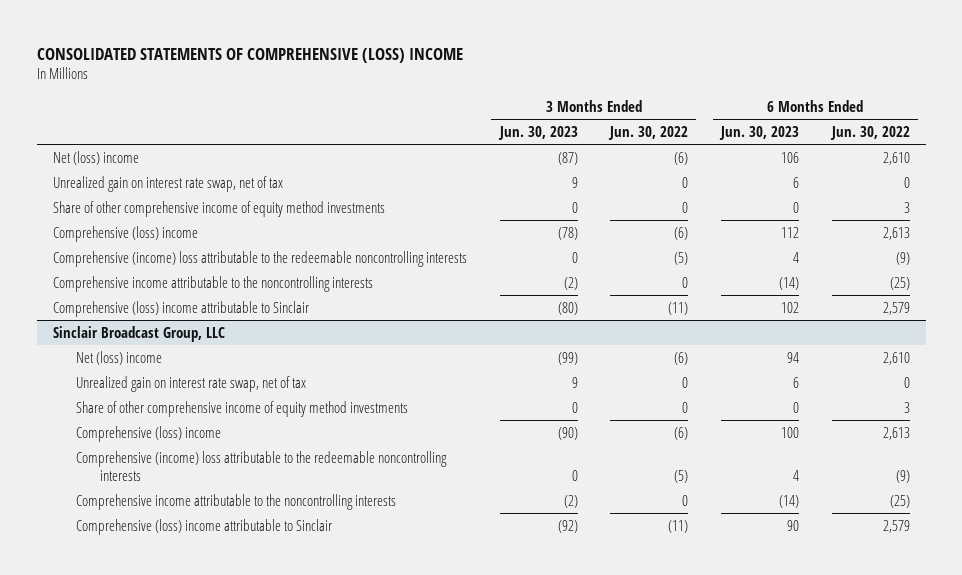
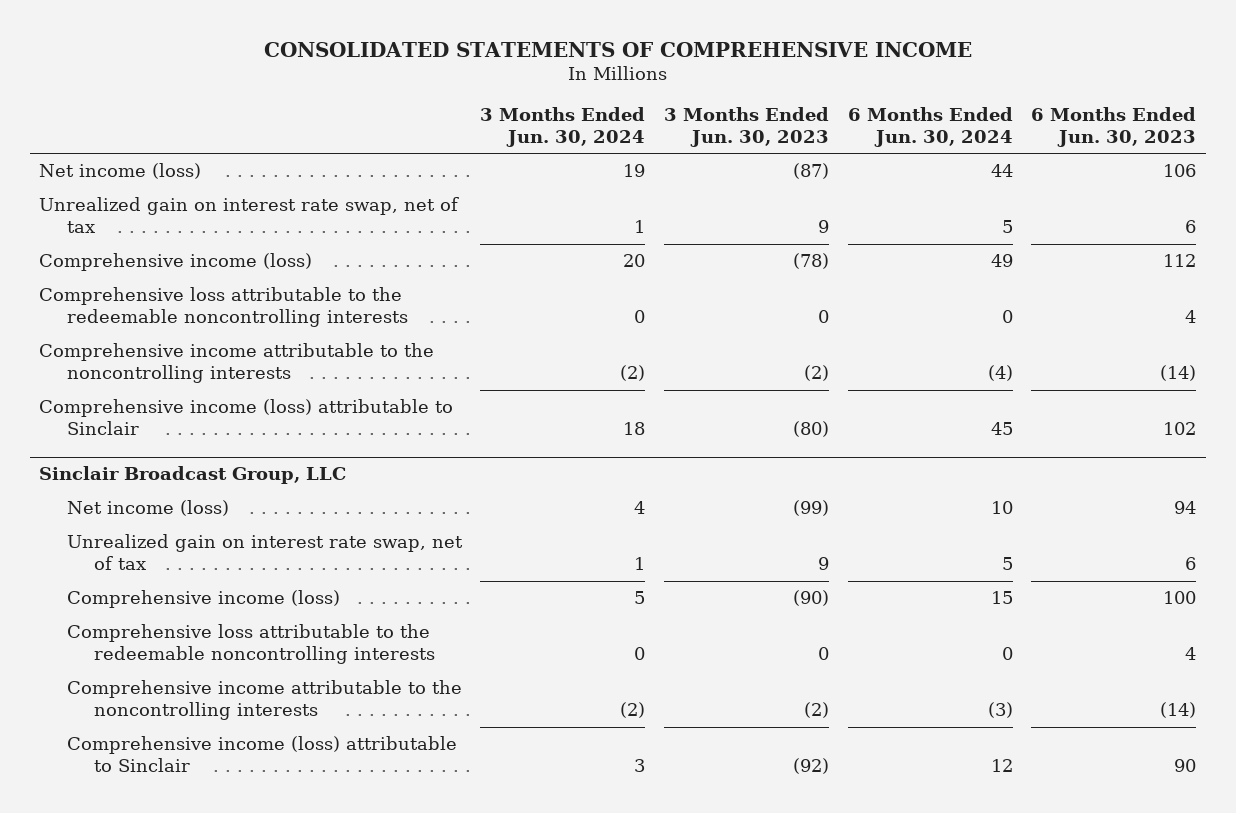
- CONSOLIDATED STATEMENTS OF COMPREHENSIVE (LOSS) INCOME
+ CONSOLIDATED STATEMENTS OF COMPREHENSIVE INCOME
- | 3 Months Ended Jun. 30, 2023 | 3 Months Ended Jun. 30, 2022 | 6 Months Ended Jun. 30, 2023 | 6 Months Ended Jun. 30, 2022
+ | 3 Months Ended Jun. 30, 2024 | 3 Months Ended Jun. 30, 2023 | 6 Months Ended Jun. 30, 2024 | 6 Months Ended Jun. 30, 2023
- Net (loss) income | (87) | (6) | 106 | 2,610
+ Net income (loss) | 19 | (87) | 44 | 106
- Share of other comprehensive income of equity method investments | 0 | 0 | 0 | 3
- Comprehensive (loss) income | (78) | (6) | 112 | 2,613
- Comprehensive (income) loss attributable to the redeemable noncontrolling interests | 0 | (5) | 4 | (9)
+ Comprehensive income (loss) | 20 | (78) | 49 | 112
+ Comprehensive loss attributable to the redeemable noncontrolling interests | 0 | 0 | 0 | 4
- Comprehensive (loss) income attributable to Sinclair | (80) | (11) | 102 | 2,579
+ Comprehensive income (loss) attributable to Sinclair | 18 | (80) | 45 | 102
@ Sinclair Broadcast Group, LLC
- Net (loss) income | (99) | (6) | 94 | 2,610
+ Net income (loss) | 4 | (99) | 10 | 94
- Share of other comprehensive income of equity method investments | 0 | 0 | 0 | 3
- Comprehensive (loss) income | (90) | (6) | 100 | 2,613
- Comprehensive (income) loss attributable to the redeemable noncontrolling interests | 0 | (5) | 4 | (9)
+ Comprehensive income (loss) | 5 | (90) | 15 | 100
+ Comprehensive loss attributable to the redeemable noncontrolling interests | 0 | 0 | 0 | 4
- Comprehensive (loss) income attributable to Sinclair | (92) | (11) | 90 | 2,579
+ Comprehensive income (loss) attributable to Sinclair | 3 | (92) | 12 | 90

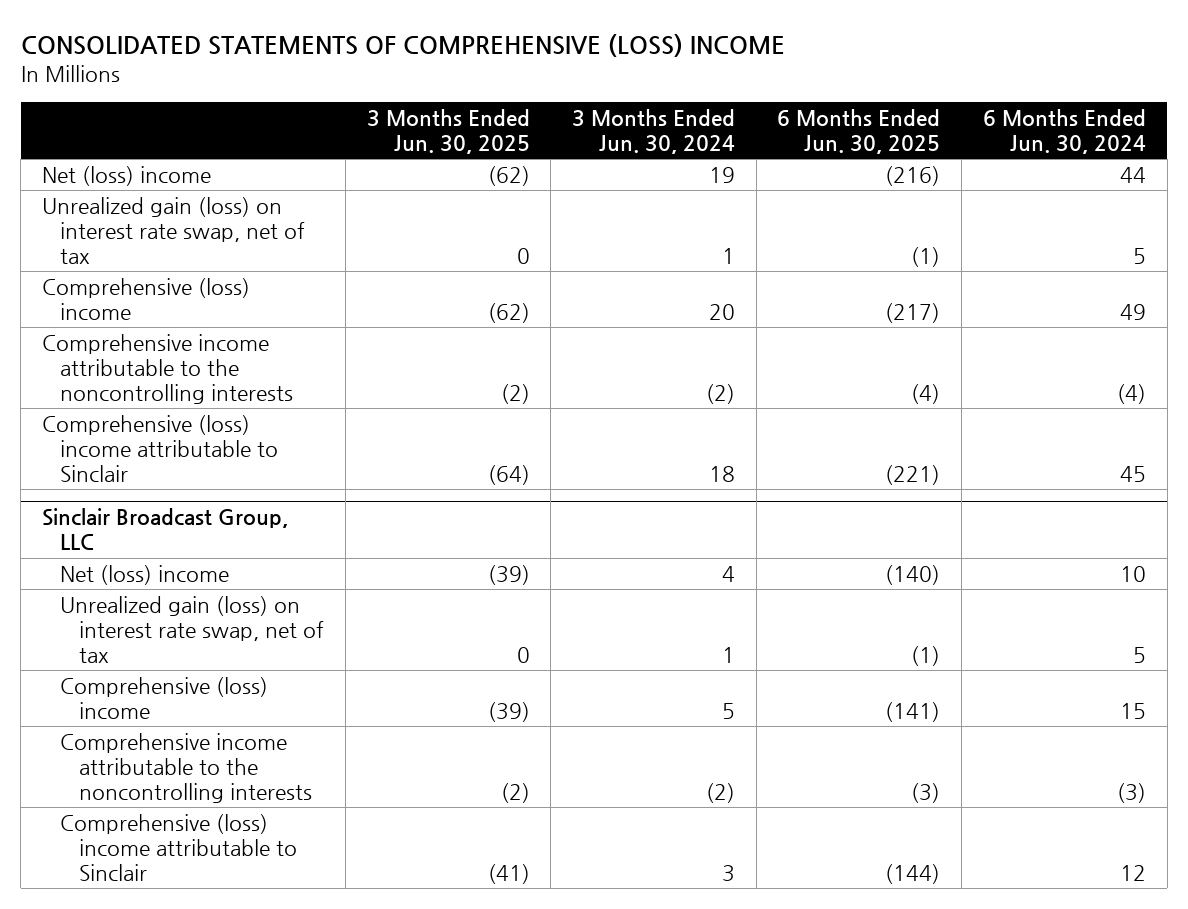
- CONSOLIDATED STATEMENTS OF COMPREHENSIVE INCOME
+ CONSOLIDATED STATEMENTS OF COMPREHENSIVE (LOSS) INCOME
- | 3 Months Ended Jun. 30, 2024 | 3 Months Ended Jun. 30, 2023 | 6 Months Ended Jun. 30, 2024 | 6 Months Ended Jun. 30, 2023
+ | 3 Months Ended Jun. 30, 2025 | 3 Months Ended Jun. 30, 2024 | 6 Months Ended Jun. 30, 2025 | 6 Months Ended Jun. 30, 2024
- Net income (loss) | 19 | (87) | 44 | 106
- Unrealized gain on interest rate swap, net of tax | 1 | 9 | 5 | 6
- Comprehensive income (loss) | 20 | (78) | 49 | 112
- Comprehensive loss attributable to the redeemable noncontrolling interests | 0 | 0 | 0 | 4
+ Net (loss) income | (62) | 19 | (216) | 44
+ Unrealized gain (loss) on interest rate swap, net of tax | 0 | 1 | (1) | 5
+ Comprehensive (loss) income | (62) | 20 | (217) | 49
- Comprehensive income (loss) attributable to Sinclair | 18 | (80) | 45 | 102
+ Comprehensive (loss) income attributable to Sinclair | (64) | 18 | (221) | 45
@ Sinclair Broadcast Group, LLC
- Net income (loss) | 4 | (99) | 10 | 94
- Unrealized gain on interest rate swap, net of tax | 1 | 9 | 5 | 6
- Comprehensive income (loss) | 5 | (90) | 15 | 100
- Comprehensive loss attributable to the redeemable noncontrolling interests | 0 | 0 | 0 | 4
+ Net (loss) income | (39) | 4 | (140) | 10
+ Unrealized gain (loss) on interest rate swap, net of tax | 0 | 1 | (1) | 5
+ Comprehensive (loss) income | (39) | 5 | (141) | 15
- Comprehensive income (loss) attributable to Sinclair | 3 | (92) | 12 | 90
+ Comprehensive (loss) income attributable to Sinclair | (41) | 3 | (144) | 12

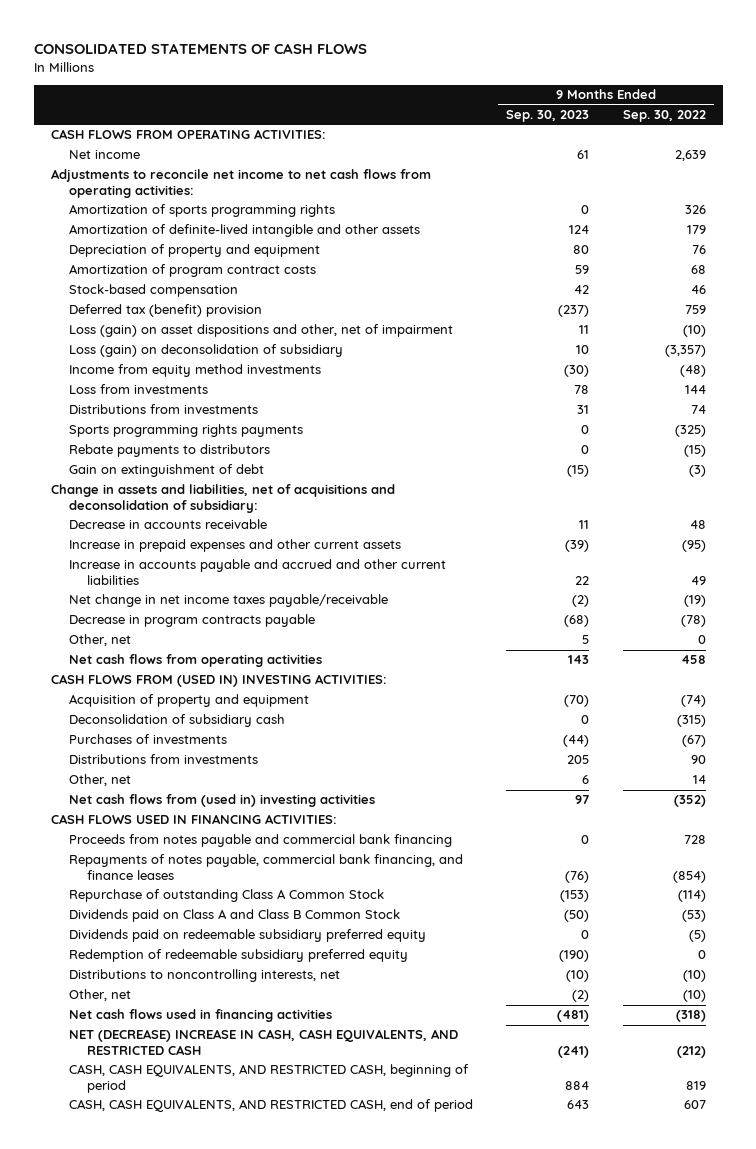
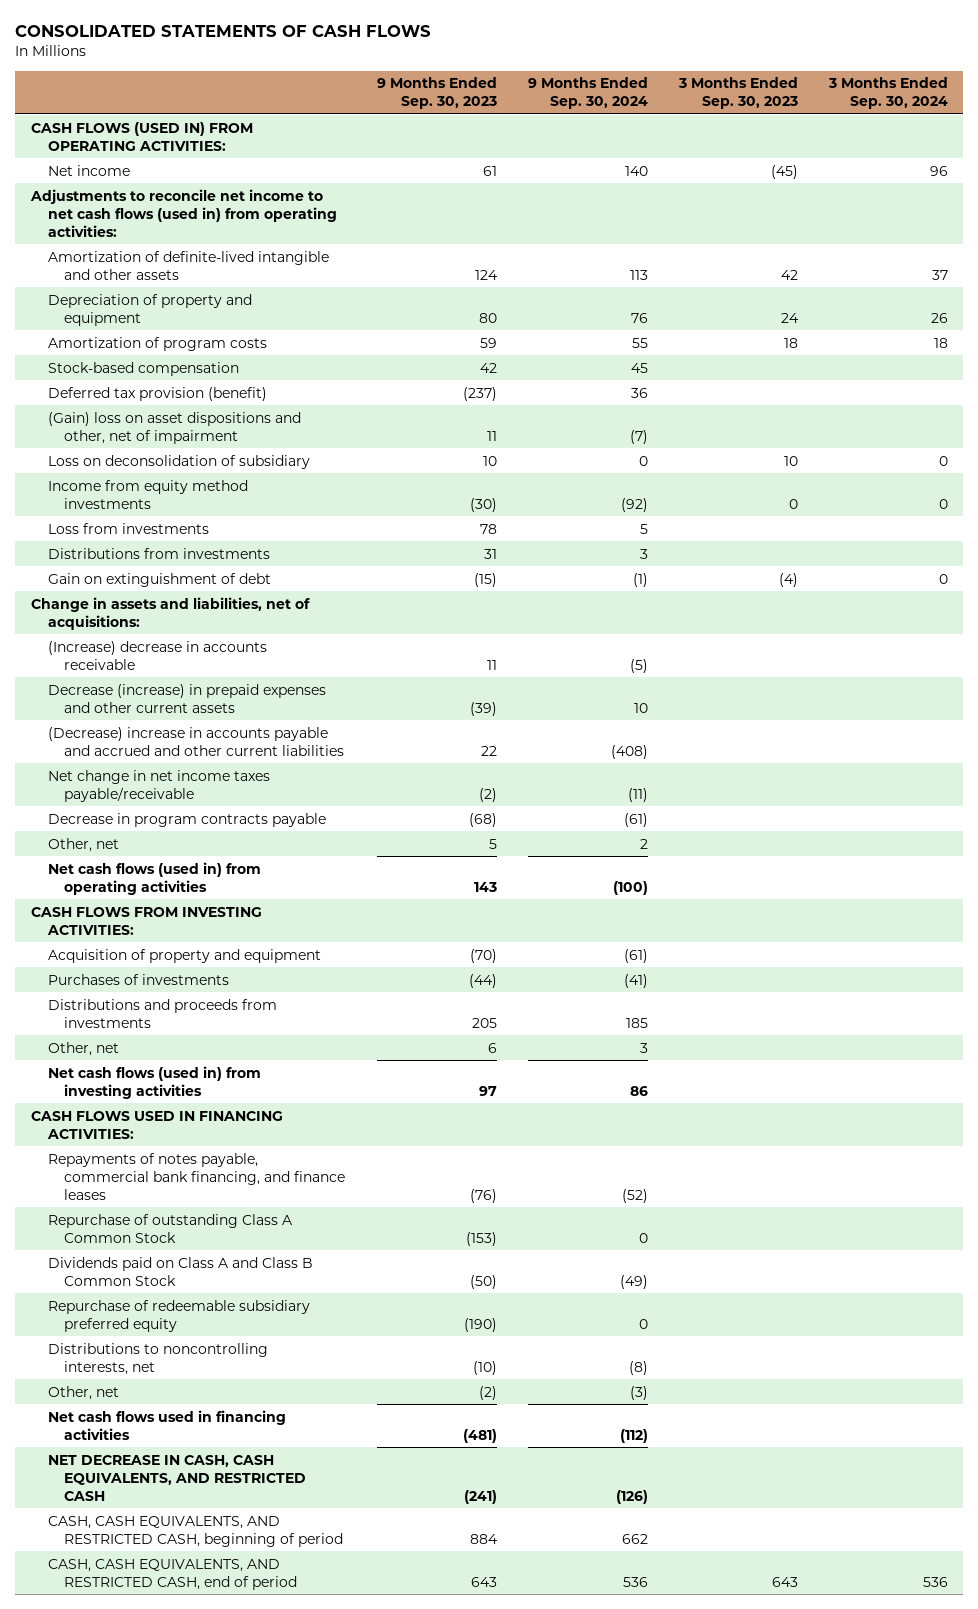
- | 9 Months Ended Sep. 30, 2023 | 9 Months Ended Sep. 30, 2022
+ | 9 Months Ended Sep. 30, 2023 | 9 Months Ended Sep. 30, 2024 | 3 Months Ended Sep. 30, 2023 | 3 Months Ended Sep. 30, 2024
- CASH FLOWS FROM OPERATING ACTIVITIES:
+ CASH FLOWS (USED IN) FROM OPERATING ACTIVITIES:
- Adjustments to reconcile net income to net cash flows from operating activities:
- Amortization of sports programming rights | 0 | 326
+ Adjustments to reconcile net income to net cash flows (used in) from operating activities:
- Amortization of program contract costs | 59 | 68
+ Amortization of program costs | 59 | 55 | 18 | 18
- Deferred tax (benefit) provision | (237) | 759
- Loss (gain) on asset dispositions and other, net of impairment | 11 | (10)
- Loss (gain) on deconsolidation of subsidiary | 10 | (3,357)
+ Deferred tax provision (benefit) | (237) | 36 | |
+ (Gain) loss on asset dispositions and other, net of impairment | 11 | (7) | |
+ Loss on deconsolidation of subsidiary | 10 | 0 | 10 | 0
- Sports programming rights payments | 0 | (325)
- Rebate payments to distributors | 0 | (15)
- Change in assets and liabilities, net of acquisitions and deconsolidation of subsidiary:
- Decrease in accounts receivable | 11 | 48
- Increase in prepaid expenses and other current assets | (39) | (95)
- Increase in accounts payable and accrued and other current liabilities | 22 | 49
+ Change in assets and liabilities, net of acquisitions:
+ (Increase) decrease in accounts receivable | 11 | (5) | |
+ Decrease (increase) in prepaid expenses and other current assets | (39) | 10 | |
+ (Decrease) increase in accounts payable and accrued and other current liabilities | 22 | (408) | |
- Net cash flows from operating activities | 143 | 458
- CASH FLOWS FROM (USED IN) INVESTING ACTIVITIES:
+ Net cash flows (used in) from operating activities | 143 | (100) | |
+ CASH FLOWS FROM INVESTING ACTIVITIES:
- Deconsolidation of subsidiary cash | 0 | (315)
- Distributions from investments | 205 | 90
+ Distributions and proceeds from investments | 205 | 185 | |
- Net cash flows from (used in) investing activities | 97 | (352)
+ Net cash flows (used in) from investing activities | 97 | 86 | |
- Proceeds from notes payable and commercial bank financing | 0 | 728
- Dividends paid on redeemable subsidiary preferred equity | 0 | (5)
- Redemption of redeemable subsidiary preferred equity | (190) | 0
+ Repurchase of redeemable subsidiary preferred equity | (190) | 0 | |
- NET (DECREASE) INCREASE IN CASH, CASH EQUIVALENTS, AND RESTRICTED CASH | (241) | (212)
+ NET DECREASE IN CASH, CASH EQUIVALENTS, AND RESTRICTED CASH | (241) | (126) | |

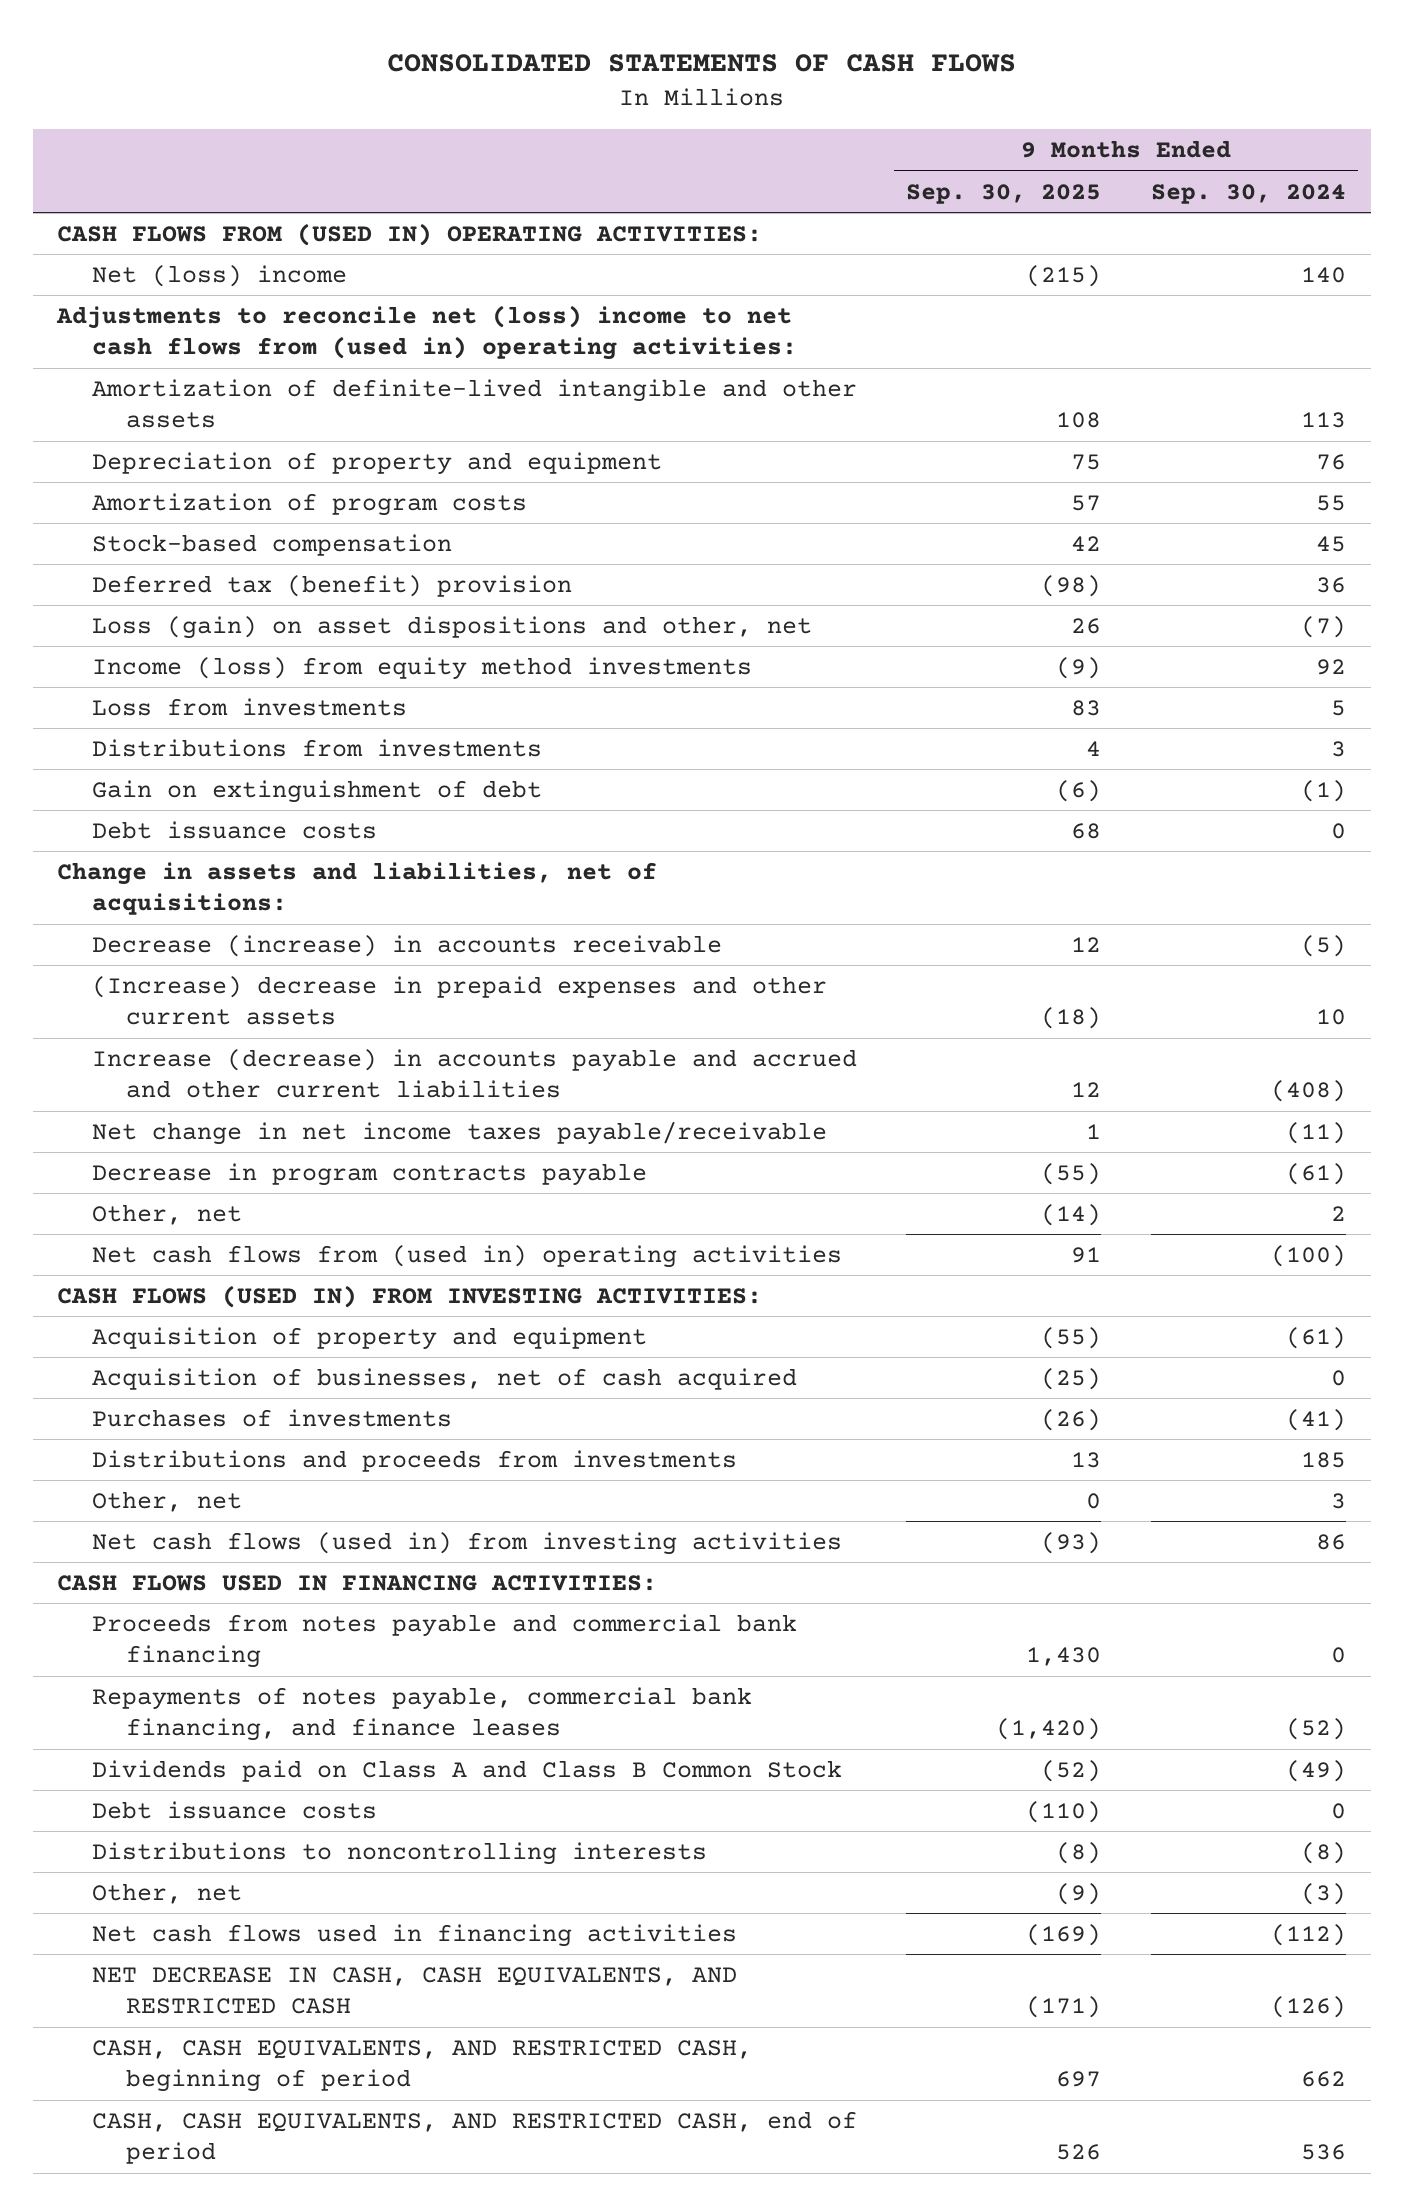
- | 9 Months Ended Sep. 30, 2023 | 9 Months Ended Sep. 30, 2024 | 3 Months Ended Sep. 30, 2023 | 3 Months Ended Sep. 30, 2024
+ | 9 Months Ended Sep. 30, 2025 | 9 Months Ended Sep. 30, 2024
- CASH FLOWS (USED IN) FROM OPERATING ACTIVITIES:
- Net income | 61 | 140 | (45) | 96
- Adjustments to reconcile net income to net cash flows (used in) from operating activities:
+ CASH FLOWS FROM (USED IN) OPERATING ACTIVITIES:
+ Net (loss) income | (215) | 140
+ Adjustments to reconcile net (loss) income to net cash flows from (used in) operating activities:
- Deferred tax provision (benefit) | (237) | 36 | |
- (Gain) loss on asset dispositions and other, net of impairment | 11 | (7) | |
- Loss on deconsolidation of subsidiary | 10 | 0 | 10 | 0
- Income from equity method investments | (30) | (92) | 0 | 0
+ Deferred tax (benefit) provision | (98) | 36
+ Loss (gain) on asset dispositions and other, net | 26 | (7)
+ Income (loss) from equity method investments | (9) | 92
+ Debt issuance costs | 68 | 0
- (Increase) decrease in accounts receivable | 11 | (5) | |
- Decrease (increase) in prepaid expenses and other current assets | (39) | 10 | |
- (Decrease) increase in accounts payable and accrued and other current liabilities | 22 | (408) | |
+ Decrease (increase) in accounts receivable | 12 | (5)
+ (Increase) decrease in prepaid expenses and other current assets | (18) | 10
+ Increase (decrease) in accounts payable and accrued and other current liabilities | 12 | (408)
- Net cash flows (used in) from operating activities | 143 | (100) | |
- CASH FLOWS FROM INVESTING ACTIVITIES:
+ Net cash flows from (used in) operating activities | 91 | (100)
+ CASH FLOWS (USED IN) FROM INVESTING ACTIVITIES:
+ Acquisition of businesses, net of cash acquired | (25) | 0
+ Proceeds from notes payable and commercial bank financing | 1,430 | 0
- Repurchase of outstanding Class A Common Stock | (153) | 0 | |
- Repurchase of redeemable subsidiary preferred equity | (190) | 0 | |
- Distributions to noncontrolling interests, net | (10) | (8) | |
+ Debt issuance costs | (110) | 0
+ Distributions to noncontrolling interests | (8) | (8)

